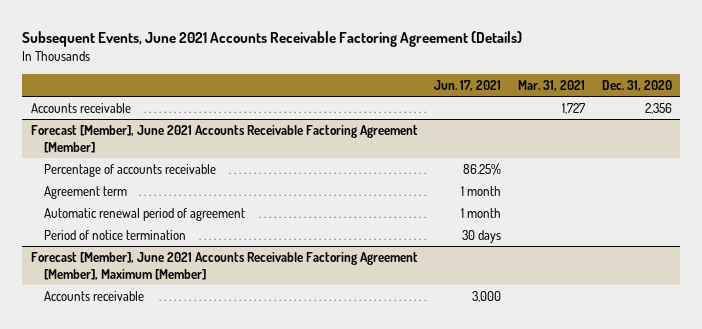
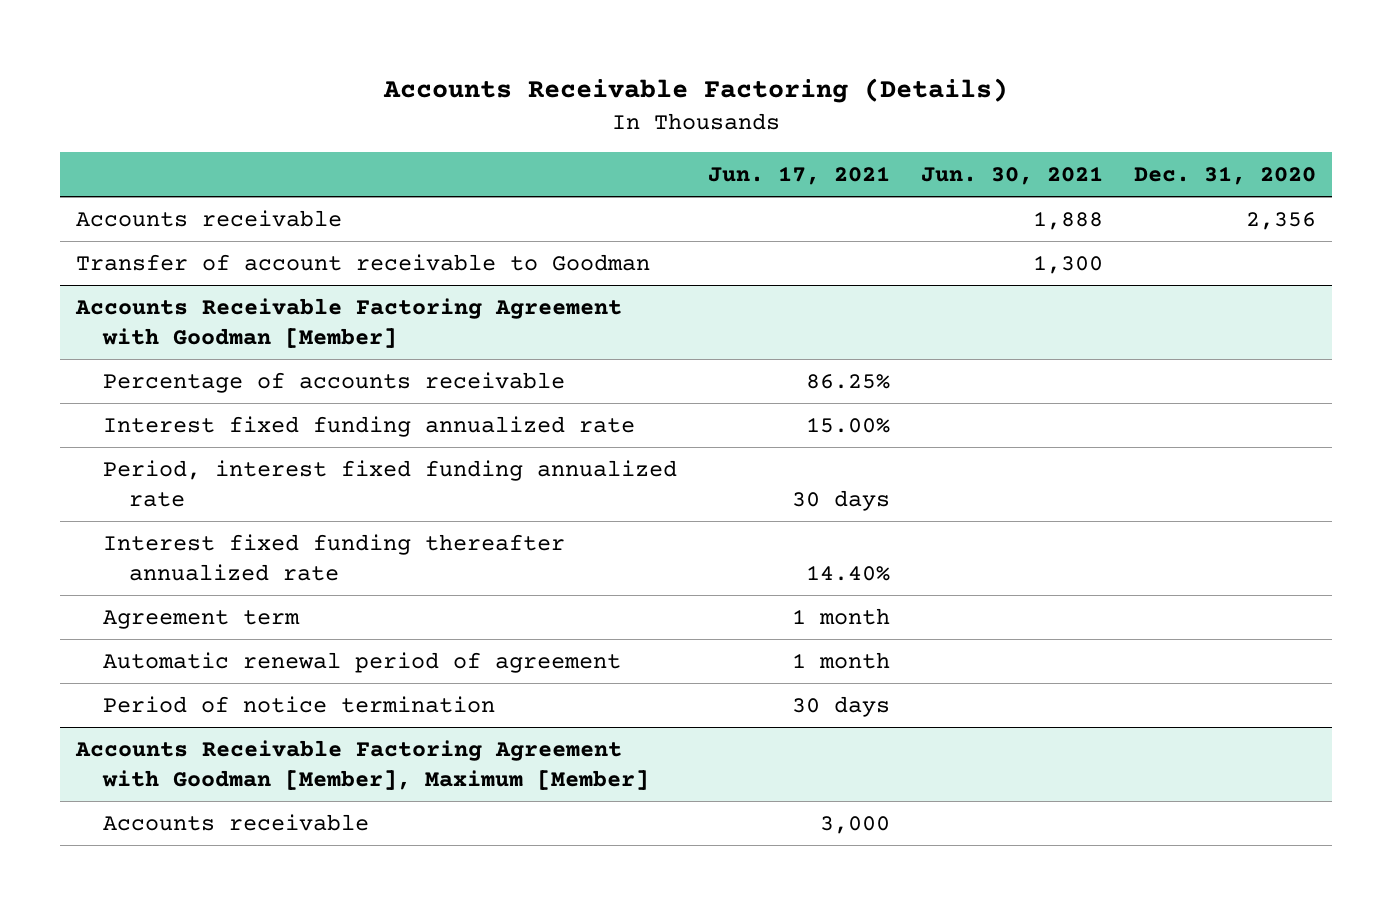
- Subsequent Events, June 2021 Accounts Receivable Factoring Agreement (Details)
+ Accounts Receivable Factoring (Details)
- | Jun. 17, 2021 | Mar. 31, 2021 | Dec. 31, 2020
+ | Jun. 17, 2021 | Jun. 30, 2021 | Dec. 31, 2020
- Forecast [Member], June 2021 Accounts Receivable Factoring Agreement [Member]
+ Transfer of account receivable to Goodman | | 1,300 |
+ Accounts Receivable Factoring Agreement with Goodman [Member]
+ Interest fixed funding annualized rate | 15.00% | |
+ Period, interest fixed funding annualized rate | 30 days | |
+ Interest fixed funding thereafter annualized rate | 14.40% | |
- Forecast [Member], June 2021 Accounts Receivable Factoring Agreement [Member], Maximum [Member]
+ Accounts Receivable Factoring Agreement with Goodman [Member], Maximum [Member]

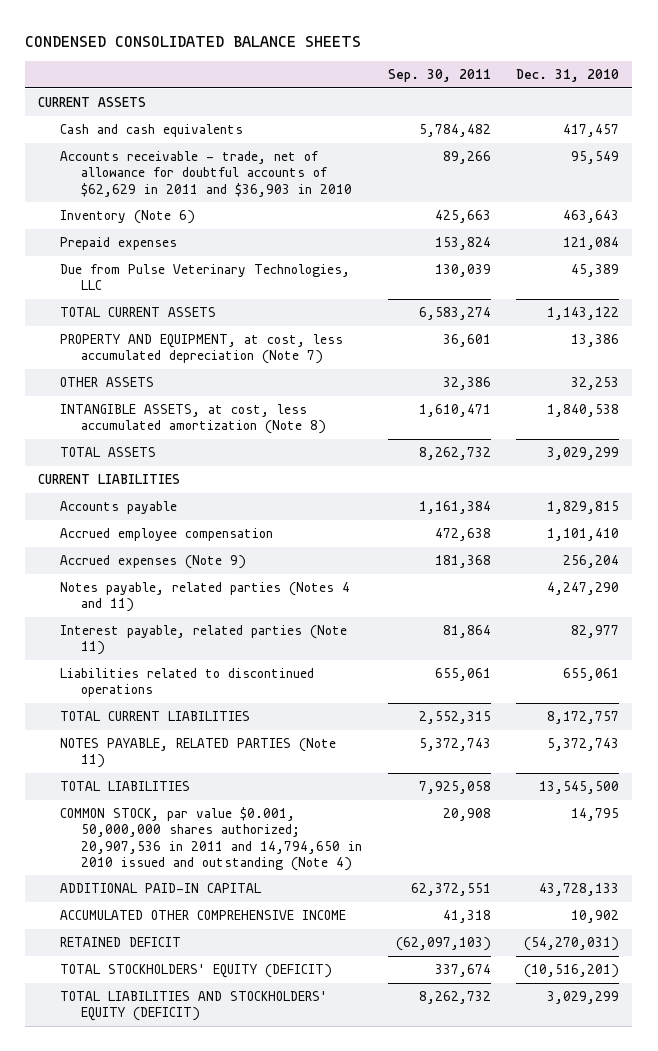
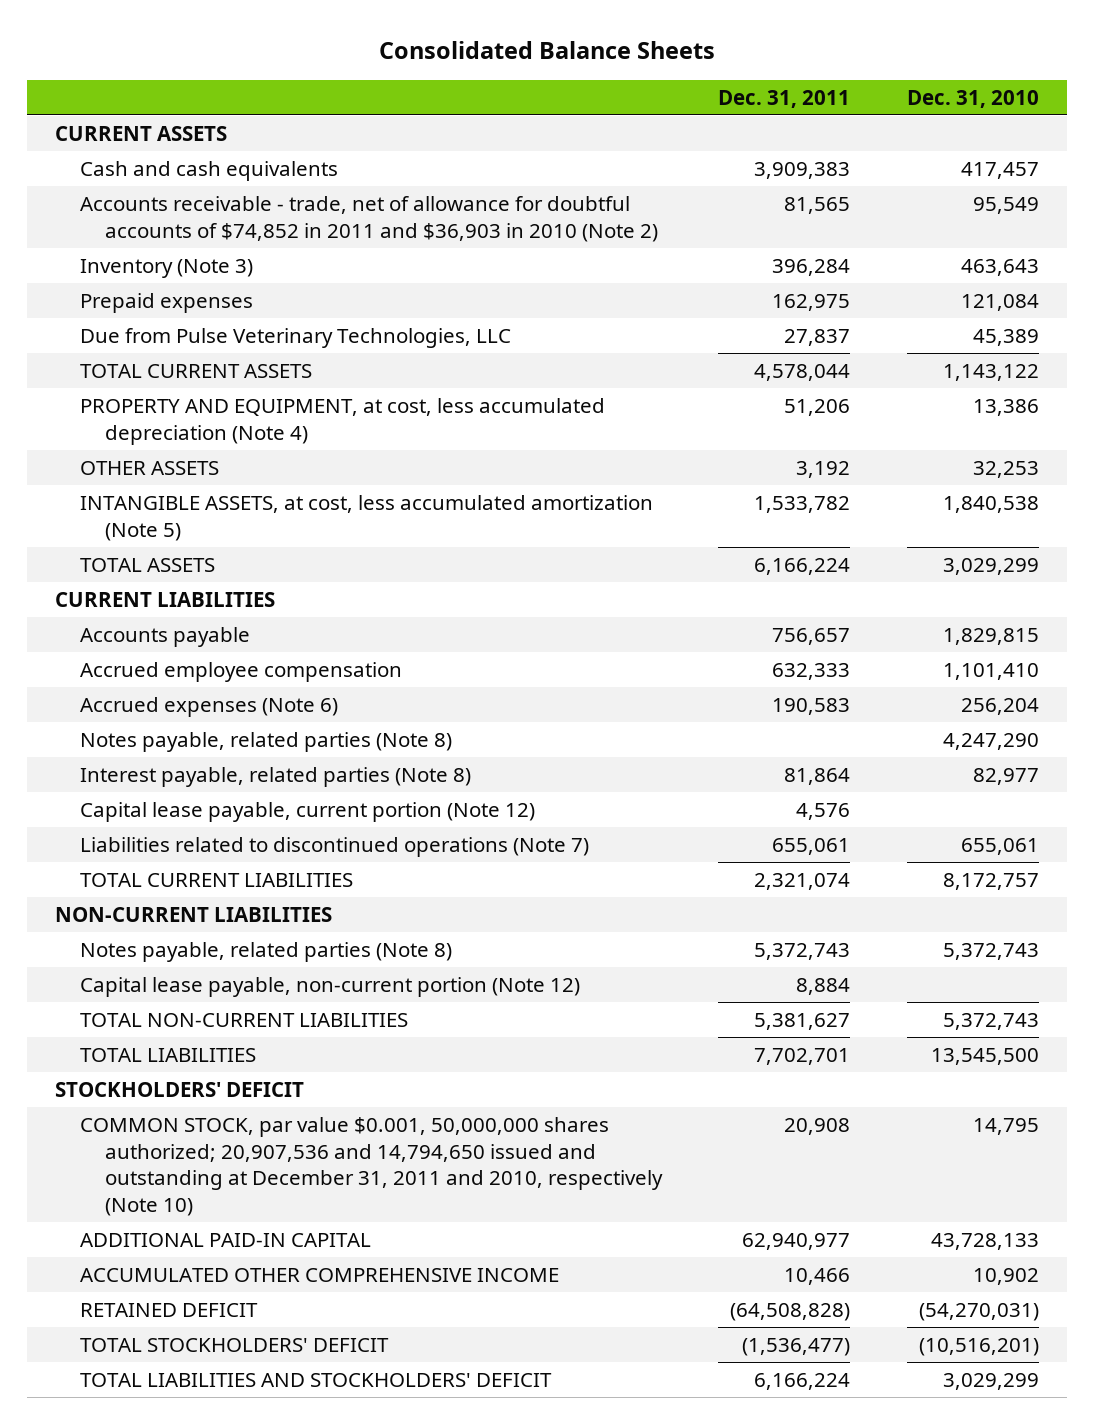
- CONDENSED CONSOLIDATED BALANCE SHEETS
+ Consolidated Balance Sheets
- | Sep. 30, 2011 | Dec. 31, 2010
+ | Dec. 31, 2011 | Dec. 31, 2010
- Accounts receivable - trade, net of allowance for doubtful accounts of $62,629 in 2011 and $36,903 in 2010 | 89,266 | 95,549
- Inventory (Note 6) | 425,663 | 463,643
+ Accounts receivable - trade, net of allowance for doubtful accounts of $74,852 in 2011 and $36,903 in 2010 (Note 2) | 81,565 | 95,549
+ Inventory (Note 3) | 396,284 | 463,643
- PROPERTY AND EQUIPMENT, at cost, less accumulated depreciation (Note 7) | 36,601 | 13,386
+ PROPERTY AND EQUIPMENT, at cost, less accumulated depreciation (Note 4) | 51,206 | 13,386
- INTANGIBLE ASSETS, at cost, less accumulated amortization (Note 8) | 1,610,471 | 1,840,538
+ INTANGIBLE ASSETS, at cost, less accumulated amortization (Note 5) | 1,533,782 | 1,840,538
- Accrued expenses (Note 9) | 181,368 | 256,204
- Notes payable, related parties (Notes 4 and 11) | | 4,247,290
- Interest payable, related parties (Note 11) | 81,864 | 82,977
- Liabilities related to discontinued operations | 655,061 | 655,061
+ Accrued expenses (Note 6) | 190,583 | 256,204
+ Notes payable, related parties (Note 8) | | 4,247,290
+ Interest payable, related parties (Note 8) | 81,864 | 82,977
+ Capital lease payable, current portion (Note 12) | 4,576 |
+ Liabilities related to discontinued operations (Note 7) | 655,061 | 655,061
- NOTES PAYABLE, RELATED PARTIES (Note 11) | 5,372,743 | 5,372,743
+ NON-CURRENT LIABILITIES
+ Notes payable, related parties (Note 8) | 5,372,743 | 5,372,743
+ Capital lease payable, non-current portion (Note 12) | 8,884 |
+ TOTAL NON-CURRENT LIABILITIES | 5,381,627 | 5,372,743
- COMMON STOCK, par value $0.001, 50,000,000 shares authorized; 20,907,536 in 2011 and 14,794,650 in 2010 issued and outstanding (Note 4) | 20,908 | 14,795
+ STOCKHOLDERS' DEFICIT
+ COMMON STOCK, par value $0.001, 50,000,000 shares authorized; 20,907,536 and 14,794,650 issued and outstanding at December 31, 2011 and 2010, respectively (Note 10) | 20,908 | 14,795
- TOTAL STOCKHOLDERS' EQUITY (DEFICIT) | 337,674 | (10,516,201)
- TOTAL LIABILITIES AND STOCKHOLDERS' EQUITY (DEFICIT) | 8,262,732 | 3,029,299
+ TOTAL STOCKHOLDERS' DEFICIT | (1,536,477) | (10,516,201)
+ TOTAL LIABILITIES AND STOCKHOLDERS' DEFICIT | 6,166,224 | 3,029,299

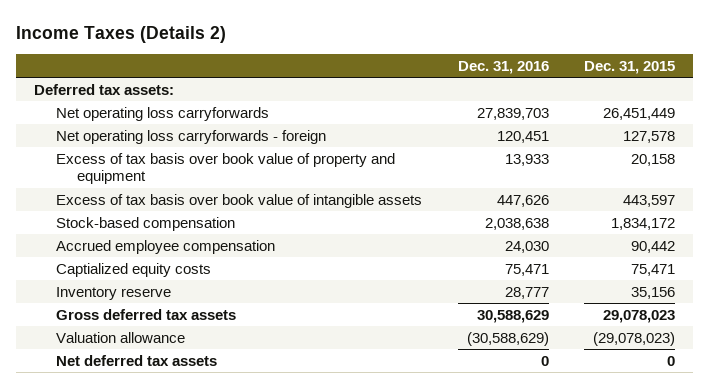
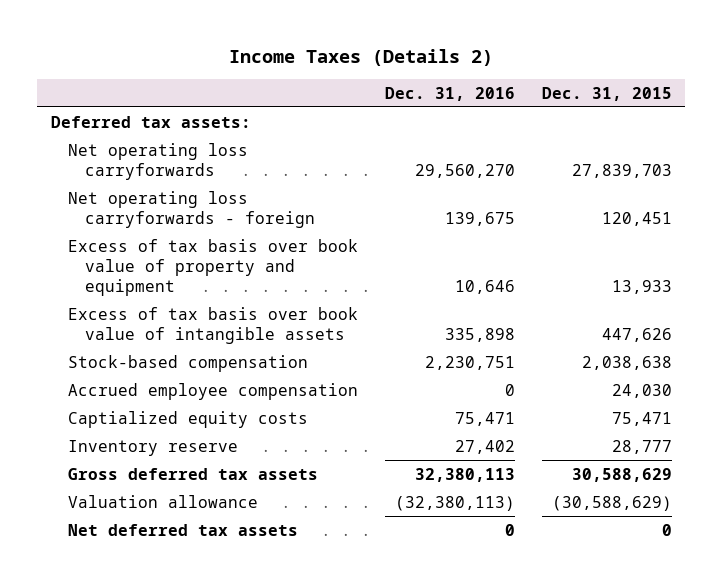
- Net operating loss carryforwards | 27,839,703 | 26,451,449
- Net operating loss carryforwards - foreign | 120,451 | 127,578
- Excess of tax basis over book value of property and equipment | 13,933 | 20,158
- Excess of tax basis over book value of intangible assets | 447,626 | 443,597
- Stock-based compensation | 2,038,638 | 1,834,172
- Accrued employee compensation | 24,030 | 90,442
+ Net operating loss carryforwards | 29,560,270 | 27,839,703
+ Net operating loss carryforwards - foreign | 139,675 | 120,451
+ Excess of tax basis over book value of property and equipment | 10,646 | 13,933
+ Excess of tax basis over book value of intangible assets | 335,898 | 447,626
+ Stock-based compensation | 2,230,751 | 2,038,638
+ Accrued employee compensation | 0 | 24,030
- Inventory reserve | 28,777 | 35,156
- Gross deferred tax assets | 30,588,629 | 29,078,023
- Valuation allowance | (30,588,629) | (29,078,023)
+ Inventory reserve | 27,402 | 28,777
+ Gross deferred tax assets | 32,380,113 | 30,588,629
+ Valuation allowance | (32,380,113) | (30,588,629)

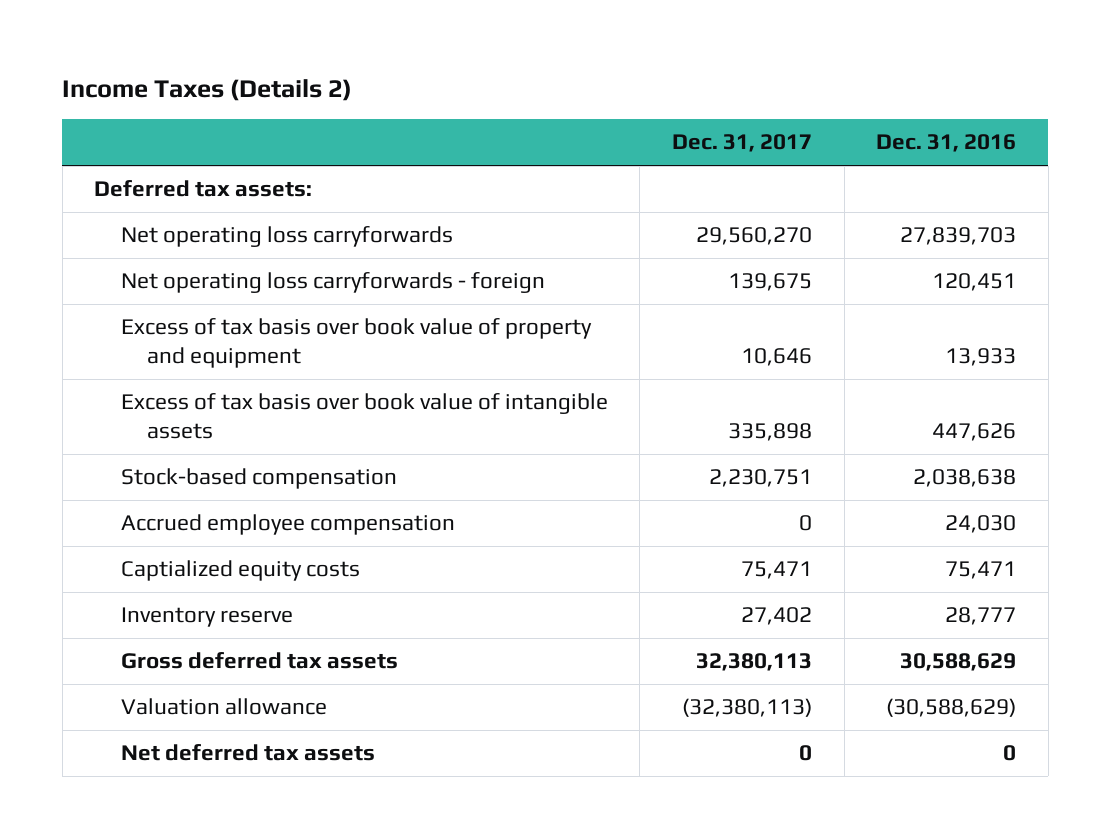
- | Dec. 31, 2016 | Dec. 31, 2015
+ | Dec. 31, 2017 | Dec. 31, 2016
- Net operating loss carryforwards | 29,560,270 | 27,839,703
- Net operating loss carryforwards - foreign | 139,675 | 120,451
- Excess of tax basis over book value of property and equipment | 10,646 | 13,933
- Excess of tax basis over book value of intangible assets | 335,898 | 447,626
- Stock-based compensation | 2,230,751 | 2,038,638
- Accrued employee compensation | 0 | 24,030
+ Net operating loss carryforwards | 29,560,270 | 27,839,703
+ Net operating loss carryforwards - foreign | 139,675 | 120,451
+ Excess of tax basis over book value of property and equipment | 10,646 | 13,933
+ Excess of tax basis over book value of intangible assets | 335,898 | 447,626
+ Stock-based compensation | 2,230,751 | 2,038,638
+ Accrued employee compensation | 0 | 24,030
- Inventory reserve | 27,402 | 28,777
- Gross deferred tax assets | 32,380,113 | 30,588,629
- Valuation allowance | (32,380,113) | (30,588,629)
+ Inventory reserve | 27,402 | 28,777
+ Gross deferred tax assets | 32,380,113 | 30,588,629
+ Valuation allowance | (32,380,113) | (30,588,629)

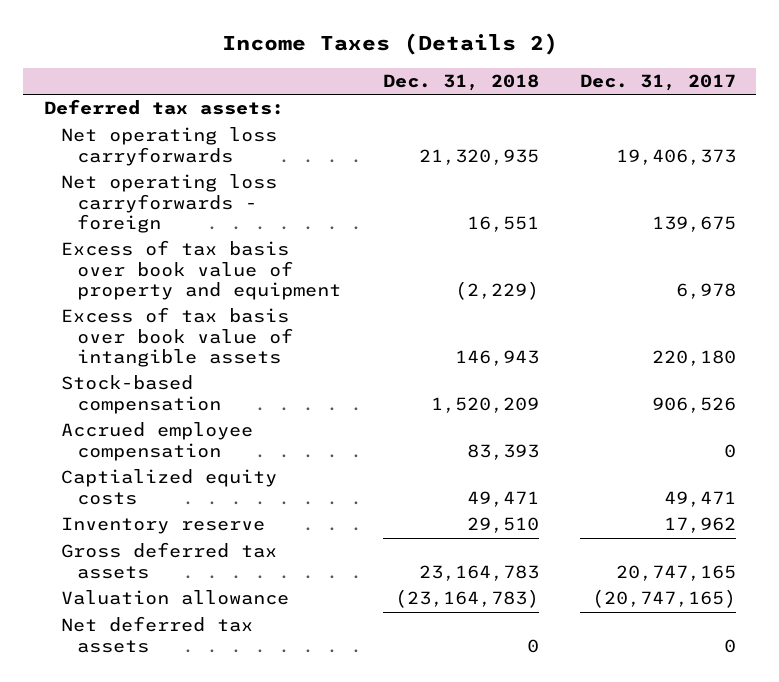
- | Dec. 31, 2017 | Dec. 31, 2016
+ | Dec. 31, 2018 | Dec. 31, 2017
- Net operating loss carryforwards | 29,560,270 | 27,839,703
+ Net operating loss carryforwards | 21,320,935 | 19,406,373
- Excess of tax basis over book value of property and equipment | 10,646 | 13,933
- Excess of tax basis over book value of intangible assets | 335,898 | 447,626
- Stock-based compensation | 2,230,751 | 2,038,638
+ Excess of tax basis over book value of property and equipment | (2,229) | 6,978
+ Excess of tax basis over book value of intangible assets | 146,943 | 220,180
+ Stock-based compensation | 1,520,209 | 906,526
- Captialized equity costs | 75,471 | 75,471
- Inventory reserve | 27,402 | 28,777
- Gross deferred tax assets | 32,380,113 | 30,588,629
- Valuation allowance | (32,380,113) | (30,588,629)
+ Captialized equity costs | 49,471 | 49,471
+ Inventory reserve | 29,510 | 17,962
+ Gross deferred tax assets | 23,164,783 | 20,747,165
+ Valuation allowance | (23,164,783) | (20,747,165)

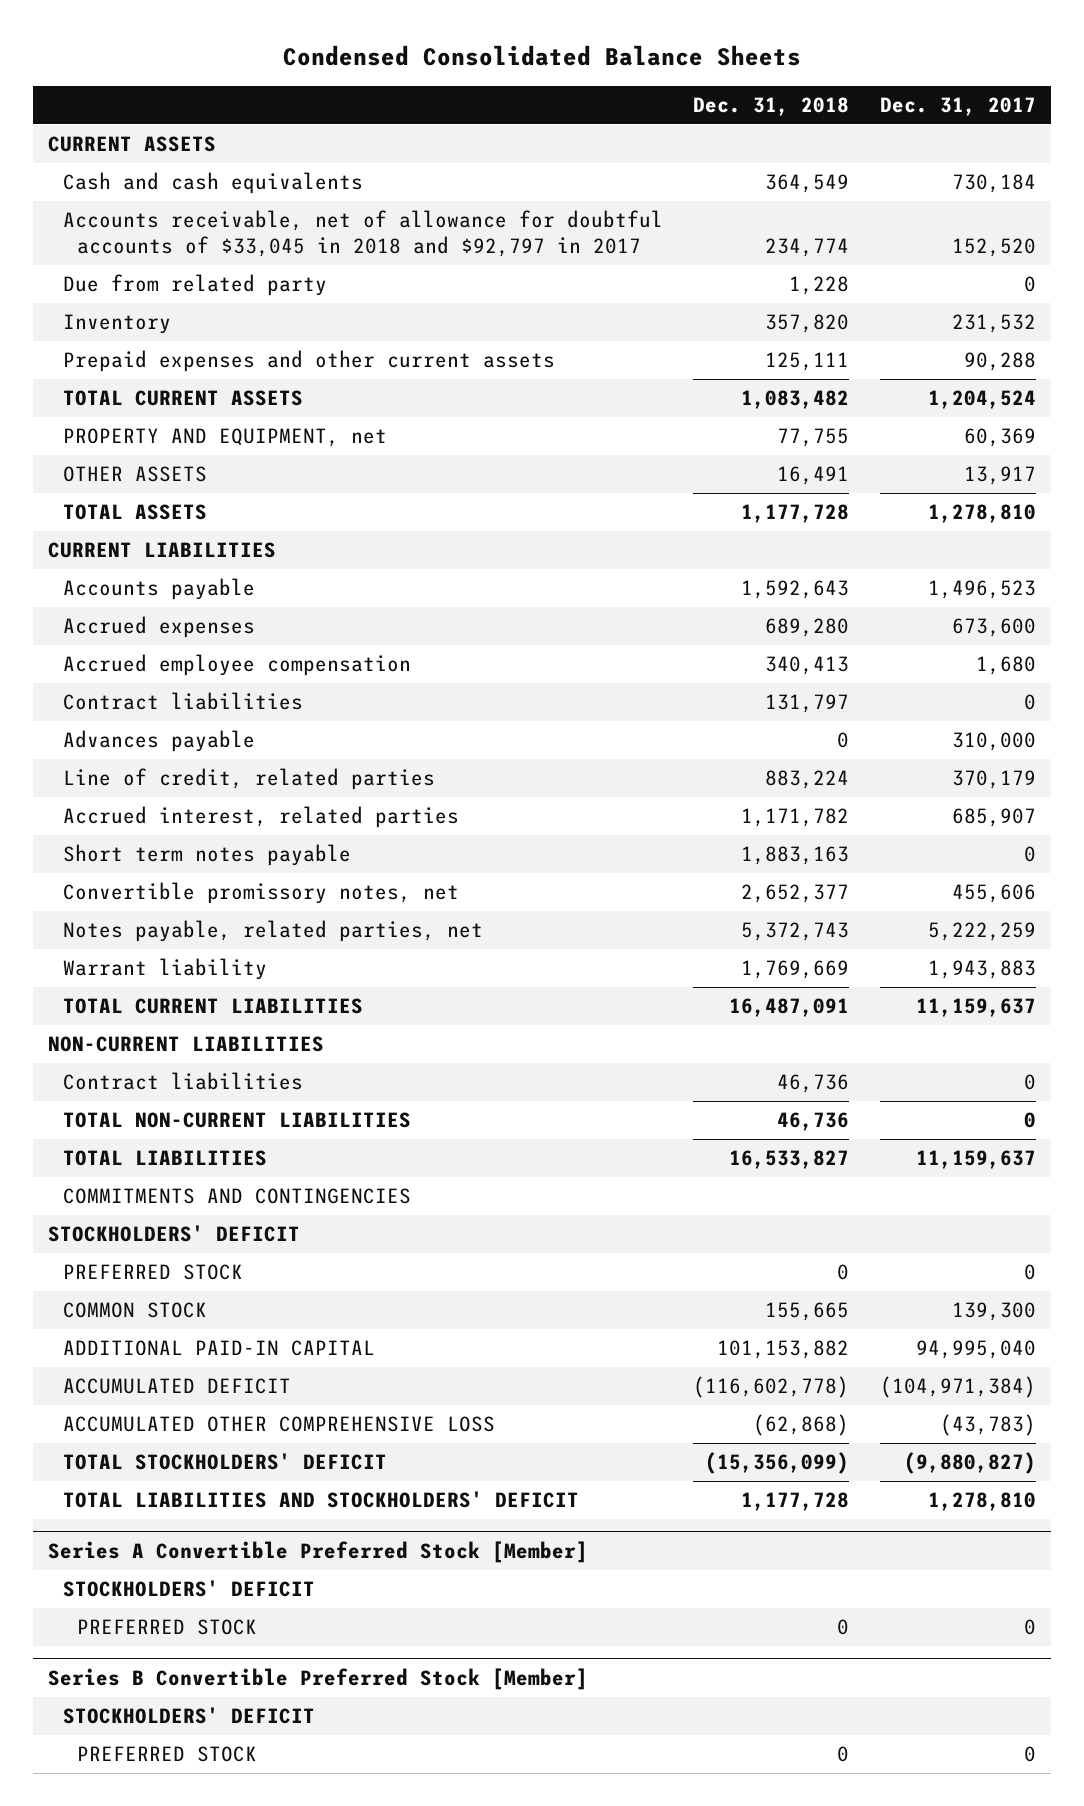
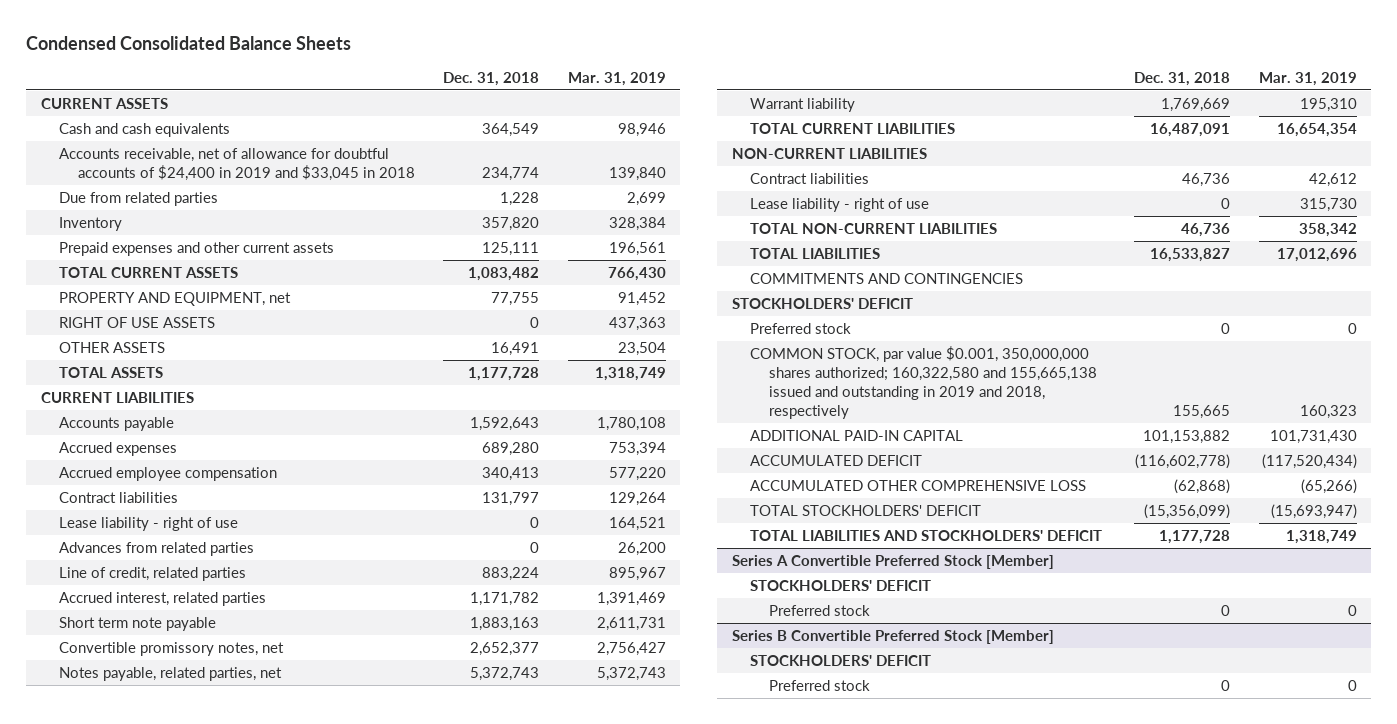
- | Dec. 31, 2018 | Dec. 31, 2017
+ | Dec. 31, 2018 | Mar. 31, 2019
- Accounts receivable, net of allowance for doubtful accounts of $33,045 in 2018 and $92,797 in 2017 | 234,774 | 152,520
- Due from related party | 1,228 | 0
+ Accounts receivable, net of allowance for doubtful accounts of $24,400 in 2019 and $33,045 in 2018 | 234,774 | 139,840
+ Due from related parties | 1,228 | 2,699
+ RIGHT OF USE ASSETS | 0 | 437,363
- Advances payable | 0 | 310,000
+ Lease liability - right of use | 0 | 164,521
+ Advances from related parties | 0 | 26,200
- Short term notes payable | 1,883,163 | 0
+ Short term note payable | 1,883,163 | 2,611,731
+ Lease liability - right of use | 0 | 315,730
- PREFERRED STOCK | 0 | 0
- COMMON STOCK | 155,665 | 139,300
+ Preferred stock | 0 | 0
+ COMMON STOCK, par value $0.001, 350,000,000 shares authorized; 160,322,580 and 155,665,138 issued and outstanding in 2019 and 2018, respectively | 155,665 | 160,323
@ Series A Convertible Preferred Stock [Member]
- PREFERRED STOCK | 0 | 0
+ Preferred stock | 0 | 0
@ Series B Convertible Preferred Stock [Member]
- PREFERRED STOCK | 0 | 0
+ Preferred stock | 0 | 0

